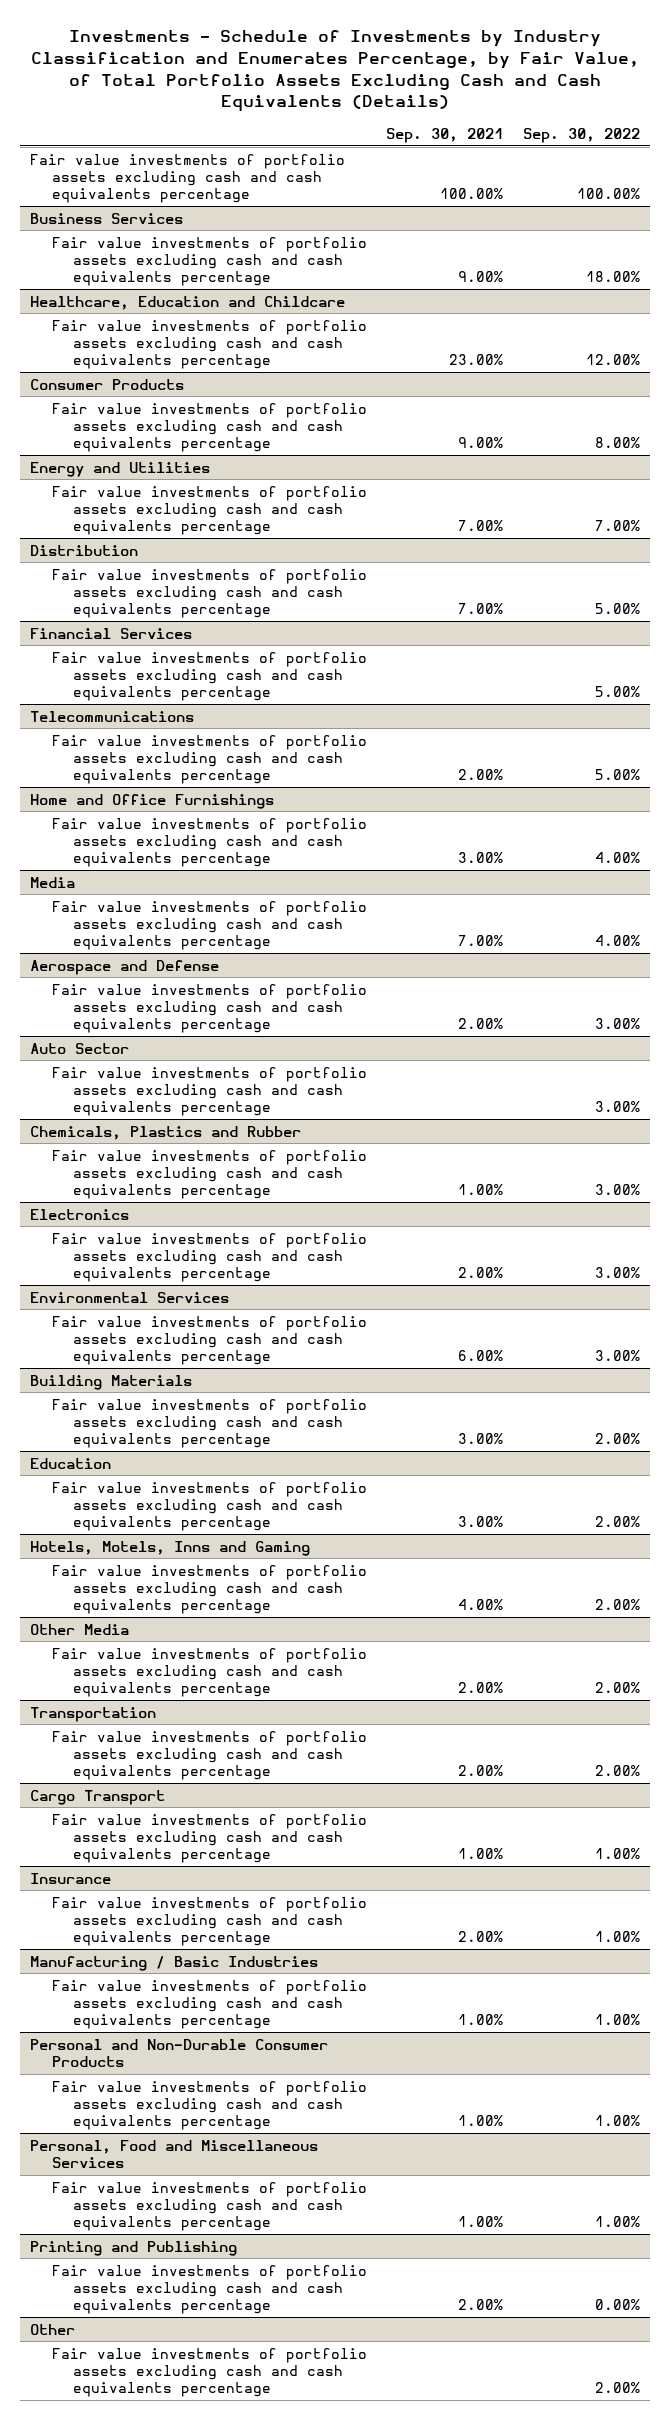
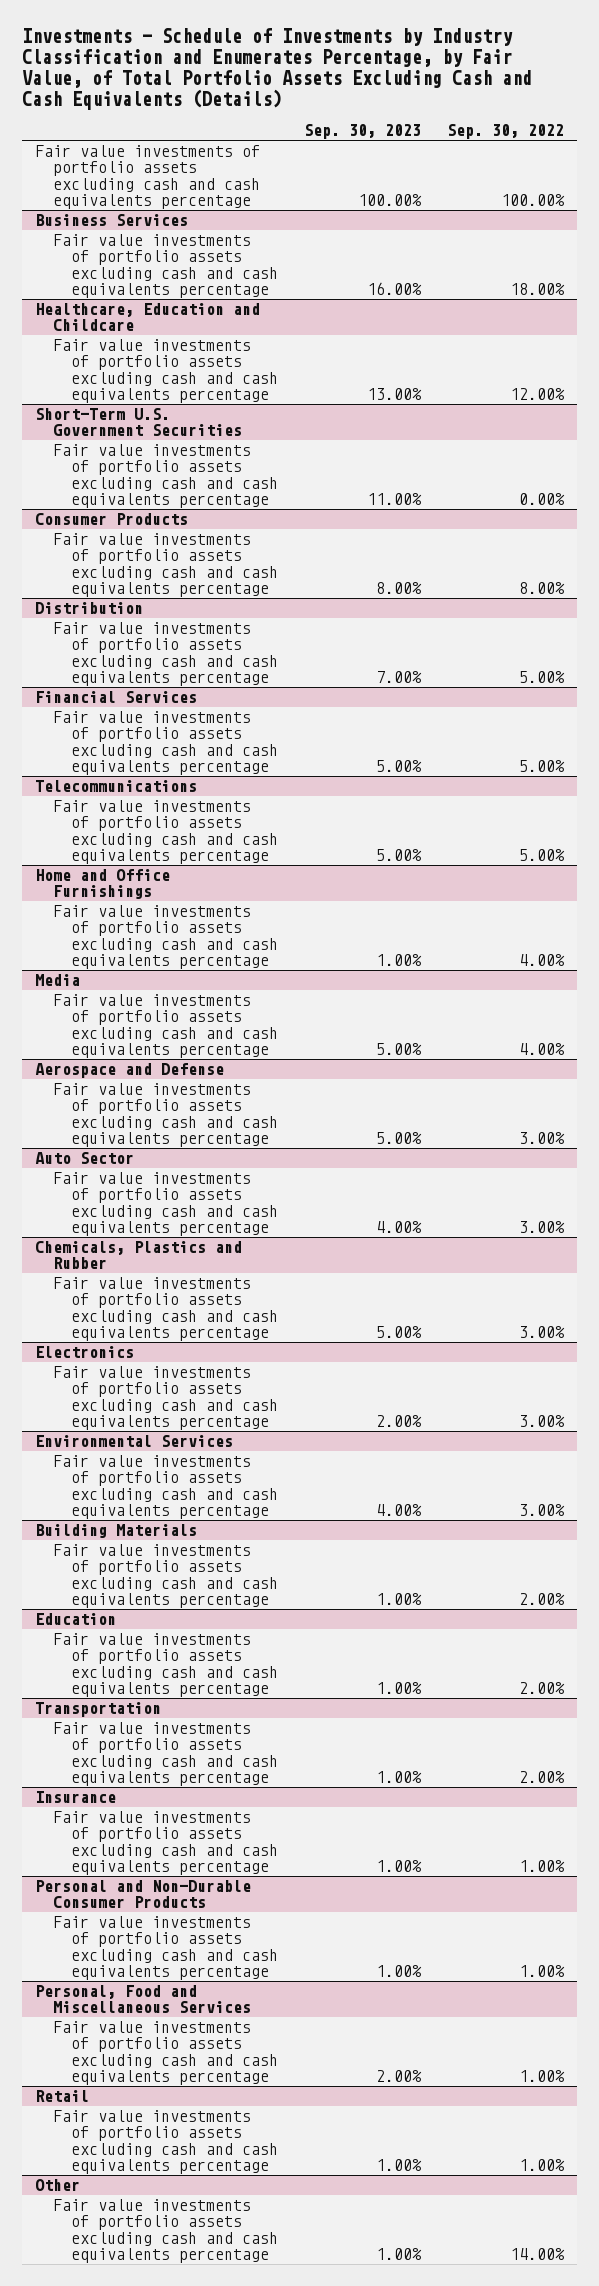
- | Sep. 30, 2021 | Sep. 30, 2022
+ | Sep. 30, 2023 | Sep. 30, 2022
+ Short-Term U.S. Government Securities
+ Fair value investments of portfolio assets excluding cash and cash equivalents percentage | 11.00% | 0.00%
- Energy and Utilities
- Fair value investments of portfolio assets excluding cash and cash equivalents percentage | 7.00% | 7.00%
- Hotels, Motels, Inns and Gaming
- Fair value investments of portfolio assets excluding cash and cash equivalents percentage | 4.00% | 2.00%
- Other Media
- Fair value investments of portfolio assets excluding cash and cash equivalents percentage | 2.00% | 2.00%
- Cargo Transport
- Fair value investments of portfolio assets excluding cash and cash equivalents percentage | 1.00% | 1.00%
- Manufacturing / Basic Industries
- Fair value investments of portfolio assets excluding cash and cash equivalents percentage | 1.00% | 1.00%
- Printing and Publishing
- Fair value investments of portfolio assets excluding cash and cash equivalents percentage | 2.00% | 0.00%
+ Retail
+ Fair value investments of portfolio assets excluding cash and cash equivalents percentage | 1.00% | 1.00%
@ Other
- Fair value investments of portfolio assets excluding cash and cash equivalents percentage | | 2.00%
+ Fair value investments of portfolio assets excluding cash and cash equivalents percentage | 1.00% | 14.00%

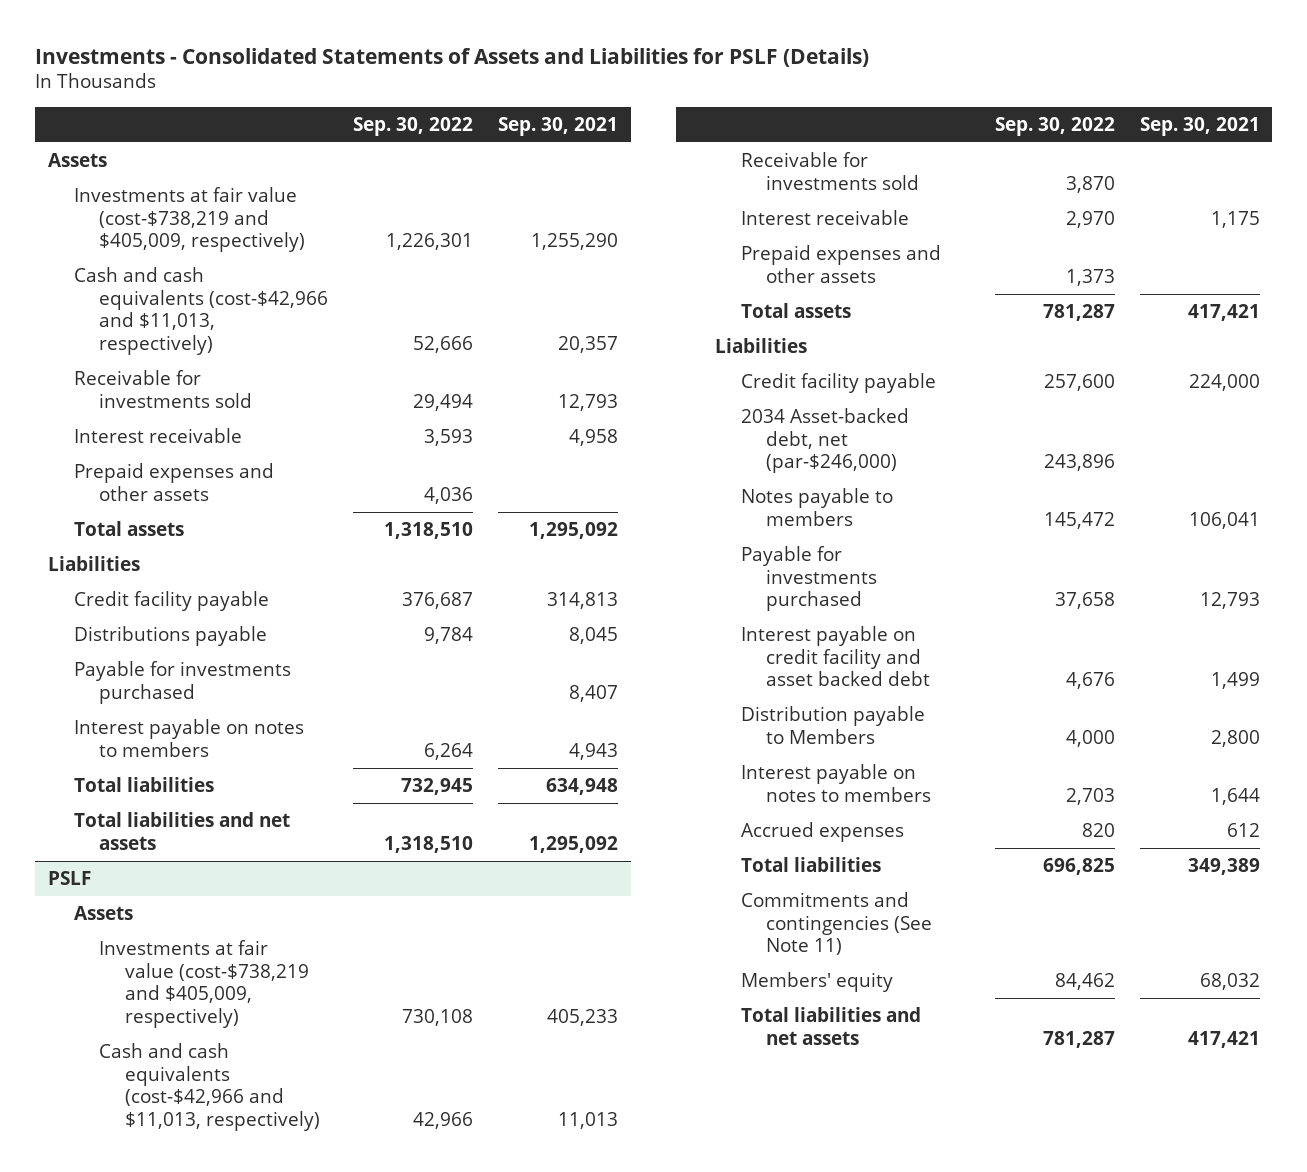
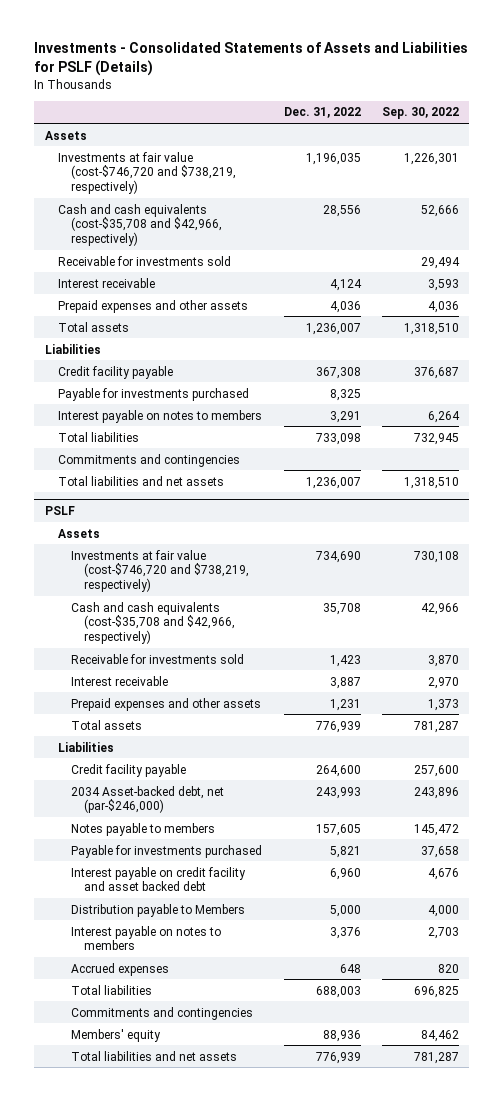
- | Sep. 30, 2022 | Sep. 30, 2021
+ | Dec. 31, 2022 | Sep. 30, 2022
- Investments at fair value (cost-$738,219 and $405,009, respectively) | 1,226,301 | 1,255,290
- Cash and cash equivalents (cost-$42,966 and $11,013, respectively) | 52,666 | 20,357
+ Investments at fair value (cost-$746,720 and $738,219, respectively) | 1,196,035 | 1,226,301
+ Cash and cash equivalents (cost-$35,708 and $42,966, respectively) | 28,556 | 52,666
- Distributions payable | 9,784 | 8,045
+ Commitments and contingencies
@ PSLF
- Investments at fair value (cost-$738,219 and $405,009, respectively) | 730,108 | 405,233
- Cash and cash equivalents (cost-$42,966 and $11,013, respectively) | 42,966 | 11,013
+ Investments at fair value (cost-$746,720 and $738,219, respectively) | 734,690 | 730,108
+ Cash and cash equivalents (cost-$35,708 and $42,966, respectively) | 35,708 | 42,966
- Commitments and contingencies (See Note 11)
+ Commitments and contingencies

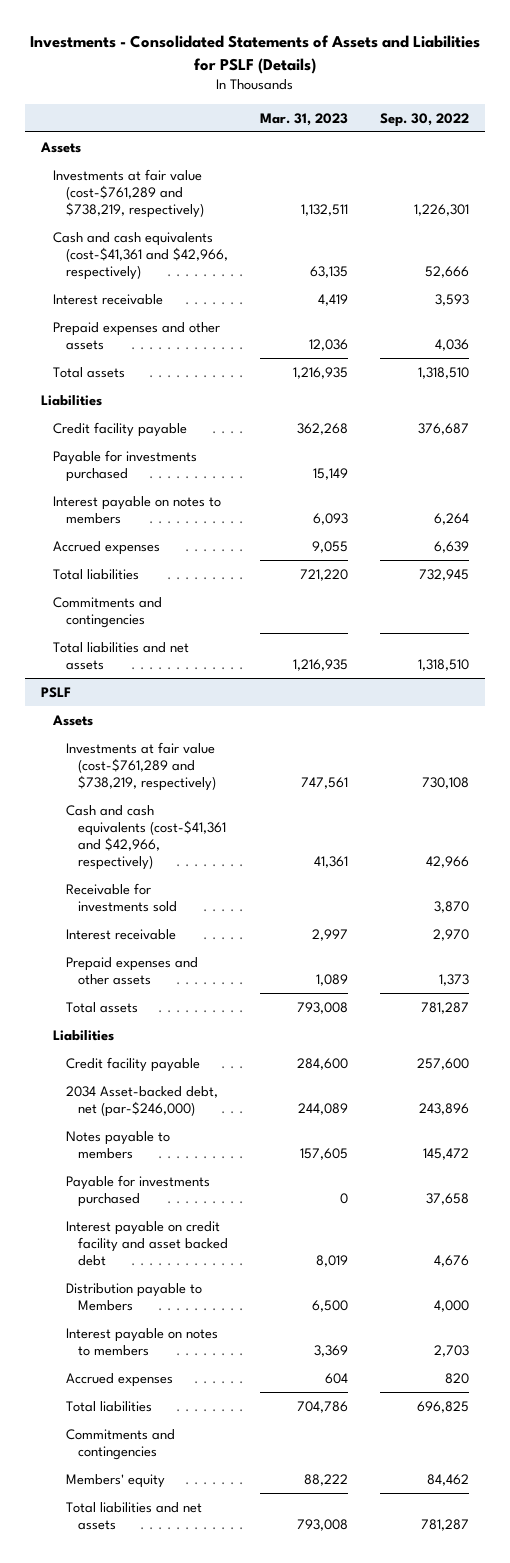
- | Dec. 31, 2022 | Sep. 30, 2022
+ | Mar. 31, 2023 | Sep. 30, 2022
- Investments at fair value (cost-$746,720 and $738,219, respectively) | 1,196,035 | 1,226,301
- Cash and cash equivalents (cost-$35,708 and $42,966, respectively) | 28,556 | 52,666
- Receivable for investments sold | | 29,494
+ Investments at fair value (cost-$761,289 and $738,219, respectively) | 1,132,511 | 1,226,301
+ Cash and cash equivalents (cost-$41,361 and $42,966, respectively) | 63,135 | 52,666
+ Accrued expenses | 9,055 | 6,639
@ PSLF
- Investments at fair value (cost-$746,720 and $738,219, respectively) | 734,690 | 730,108
- Cash and cash equivalents (cost-$35,708 and $42,966, respectively) | 35,708 | 42,966
+ Investments at fair value (cost-$761,289 and $738,219, respectively) | 747,561 | 730,108
+ Cash and cash equivalents (cost-$41,361 and $42,966, respectively) | 41,361 | 42,966

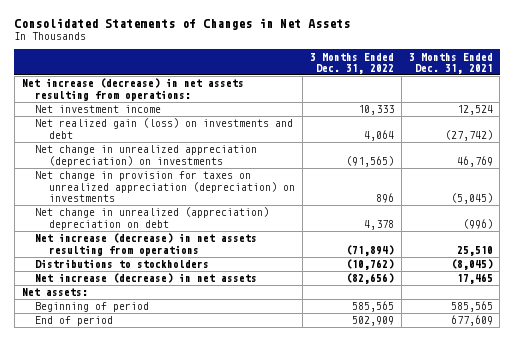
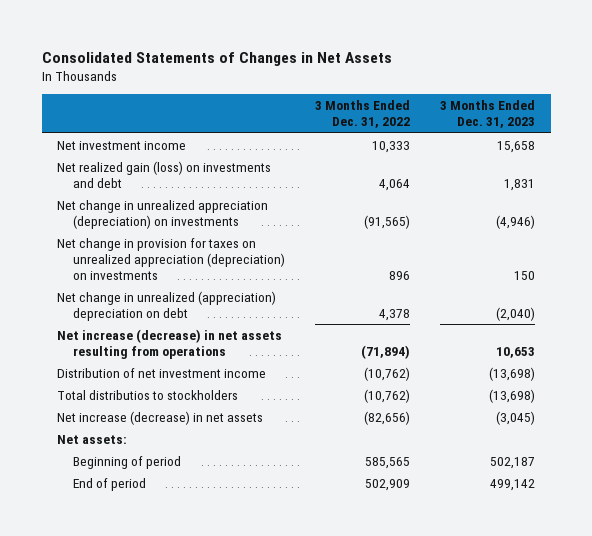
- | 3 Months Ended Dec. 31, 2022 | 3 Months Ended Dec. 31, 2021
+ | 3 Months Ended Dec. 31, 2022 | 3 Months Ended Dec. 31, 2023
- Net increase (decrease) in net assets resulting from operations:
- Distributions to stockholders | (10,762) | (8,045)
+ Distribution of net investment income | (10,762) | (13,698)
+ Total distributios to stockholders | (10,762) | (13,698)

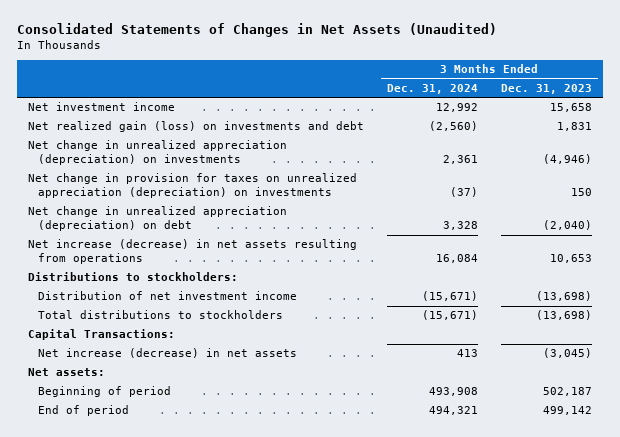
- Consolidated Statements of Changes in Net Assets
+ Consolidated Statements of Changes in Net Assets (Unaudited)
- | 3 Months Ended Dec. 31, 2022 | 3 Months Ended Dec. 31, 2023
+ | 3 Months Ended Dec. 31, 2024 | 3 Months Ended Dec. 31, 2023
- Net change in unrealized (appreciation) depreciation on debt | 4,378 | (2,040)
+ Net change in unrealized appreciation (depreciation) on debt | 3,328 | (2,040)
+ Distributions to stockholders:
- Total distributios to stockholders | (10,762) | (13,698)
+ Total distributions to stockholders | (15,671) | (13,698)
+ Capital Transactions:

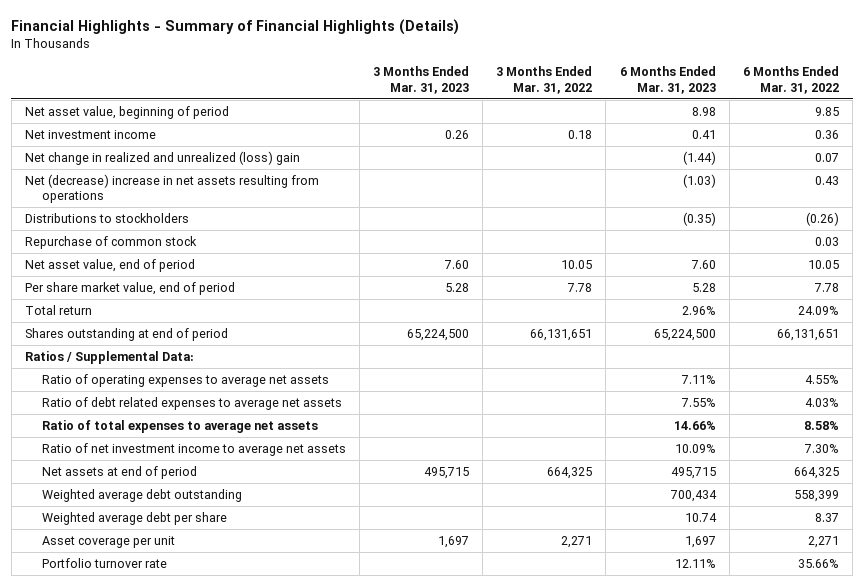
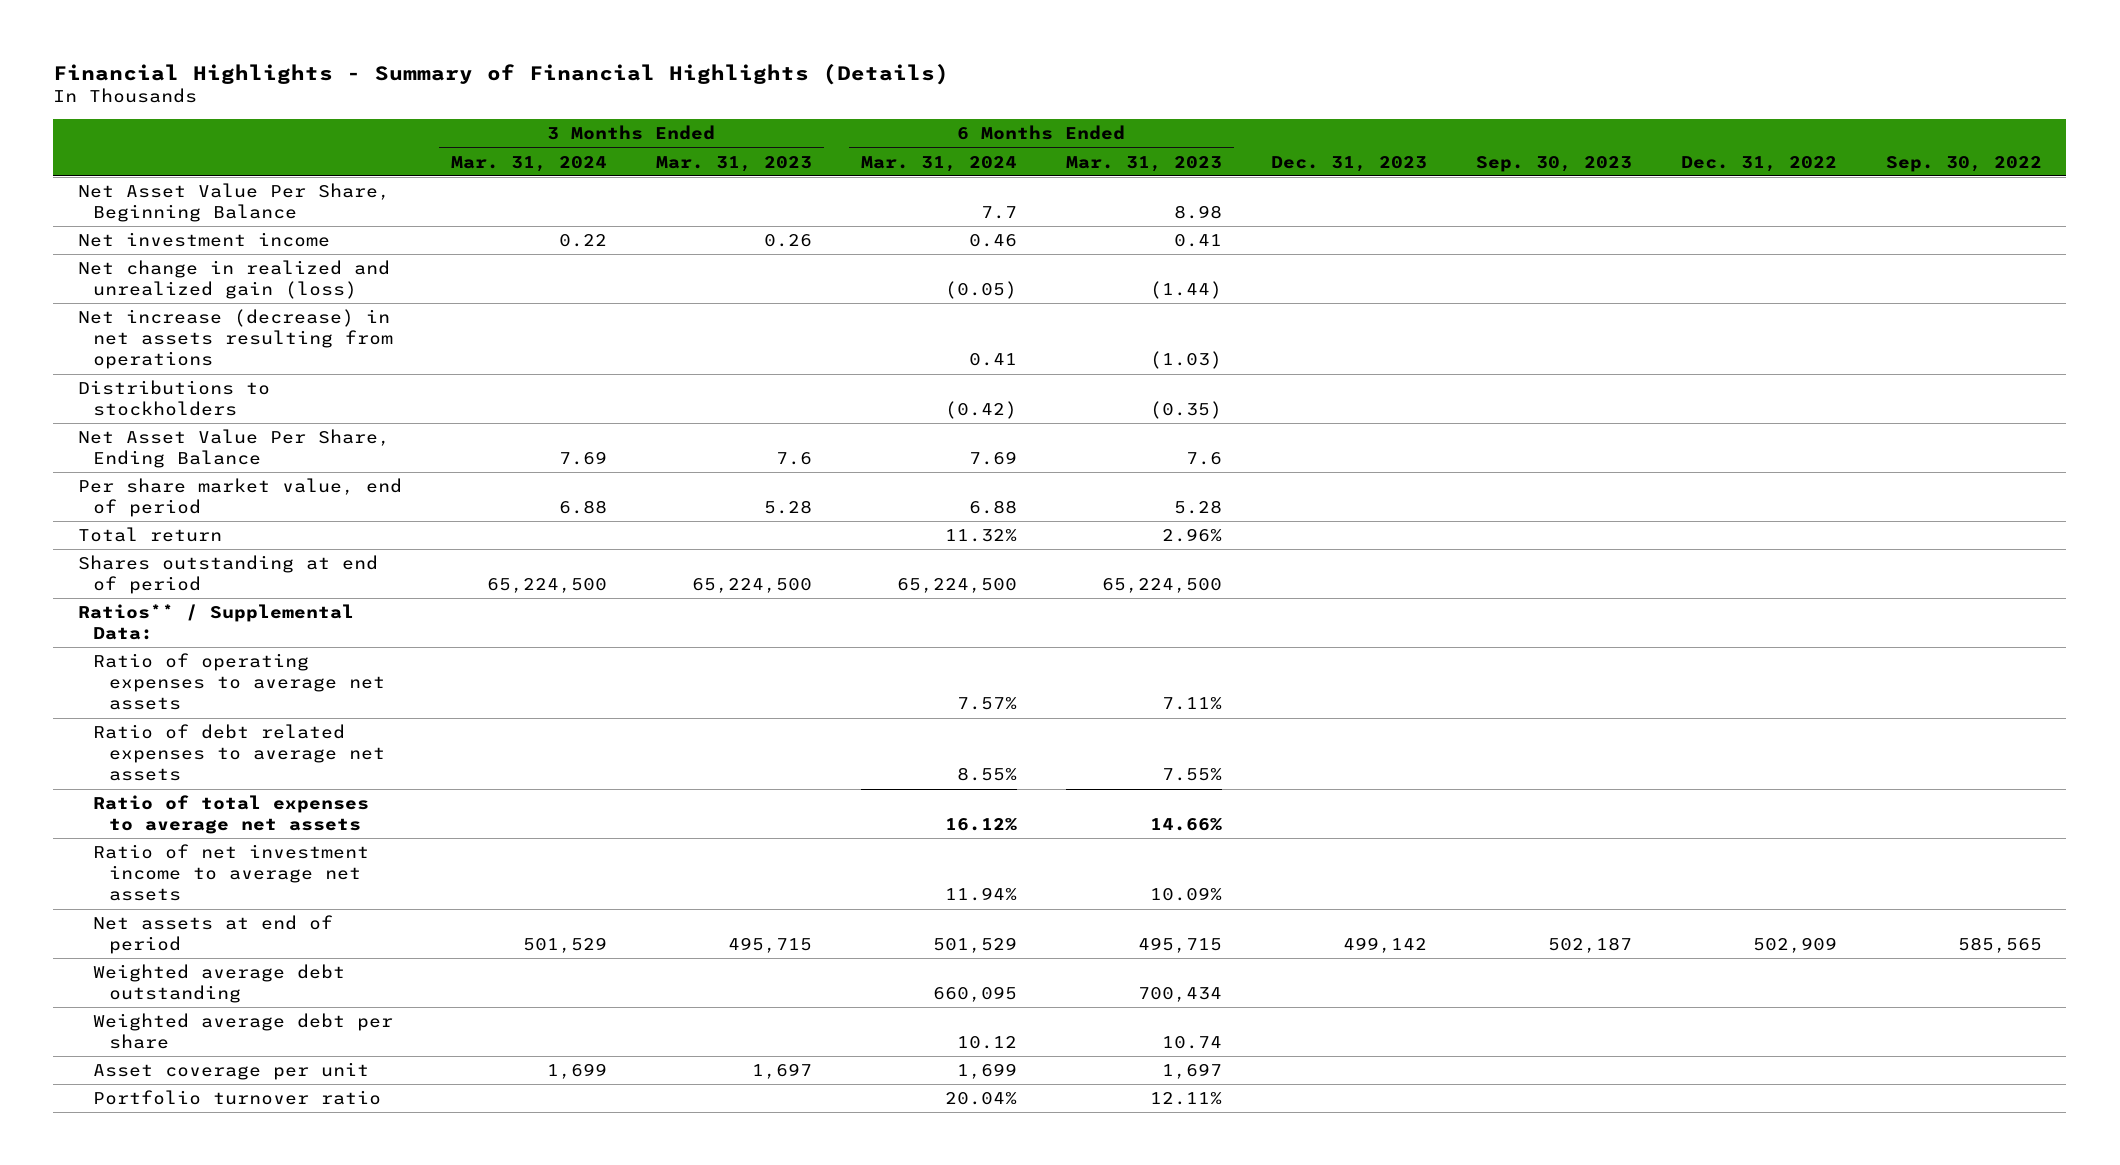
- | 3 Months Ended Mar. 31, 2023 | 3 Months Ended Mar. 31, 2022 | 6 Months Ended Mar. 31, 2023 | 6 Months Ended Mar. 31, 2022
+ | 3 Months Ended Mar. 31, 2024 | 3 Months Ended Mar. 31, 2023 | 6 Months Ended Mar. 31, 2024 | 6 Months Ended Mar. 31, 2023 | Dec. 31, 2023 | Sep. 30, 2023 | Dec. 31, 2022 | Sep. 30, 2022
- Net asset value, beginning of period | | | 8.98 | 9.85
+ Net Asset Value Per Share, Beginning Balance | | | 7.7 | 8.98 | | | |
- Net change in realized and unrealized (loss) gain | | | (1.44) | 0.07
- Net (decrease) increase in net assets resulting from operations | | | (1.03) | 0.43
+ Net change in realized and unrealized gain (loss) | | | (0.05) | (1.44) | | | |
+ Net increase (decrease) in net assets resulting from operations | | | 0.41 | (1.03) | | | |
- Repurchase of common stock | | | | 0.03
- Net asset value, end of period | 7.60 | 10.05 | 7.60 | 10.05
+ Net Asset Value Per Share, Ending Balance | 7.69 | 7.6 | 7.69 | 7.6 | | | |
- Ratios / Supplemental Data:
+ Ratios** / Supplemental Data:
- Portfolio turnover rate | | | 12.11% | 35.66%
+ Portfolio turnover ratio | | | 20.04% | 12.11% | | | |

